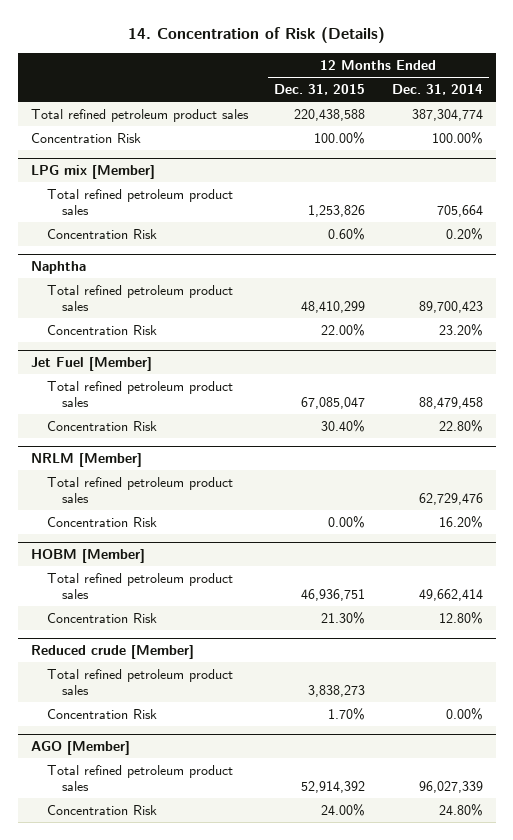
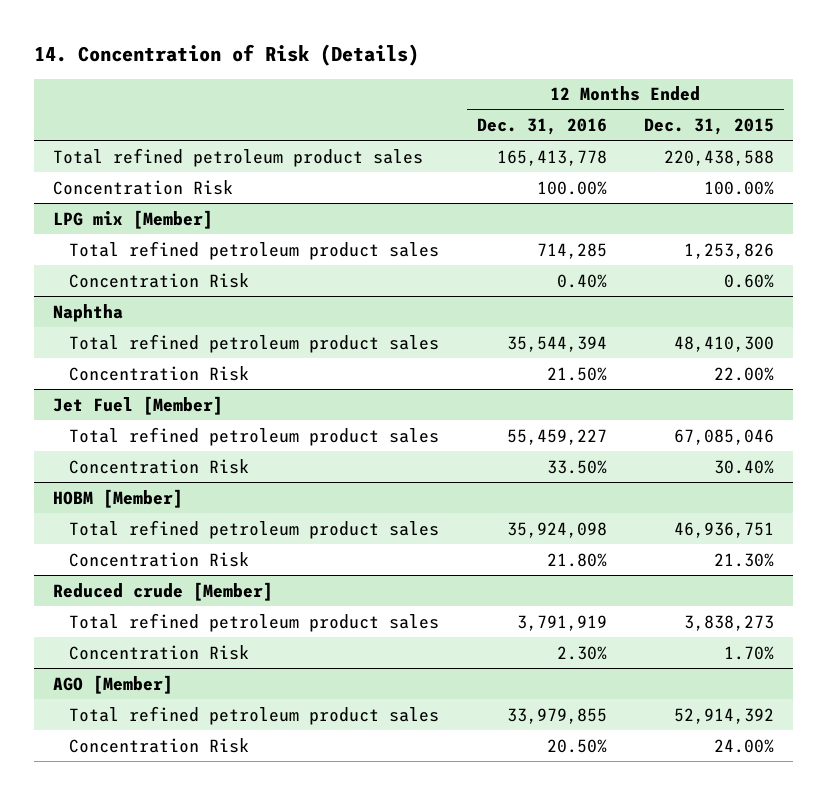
- | 12 Months Ended Dec. 31, 2015 | 12 Months Ended Dec. 31, 2014
+ | 12 Months Ended Dec. 31, 2016 | 12 Months Ended Dec. 31, 2015
@ Naphtha
- Total refined petroleum product sales | 48,410,299 | 89,700,423
+ Total refined petroleum product sales | 35,544,394 | 48,410,300
@ Jet Fuel [Member]
- Total refined petroleum product sales | 67,085,047 | 88,479,458
+ Total refined petroleum product sales | 55,459,227 | 67,085,046
- NRLM [Member]
- Total refined petroleum product sales | | 62,729,476
- Concentration Risk | 0.00% | 16.20%

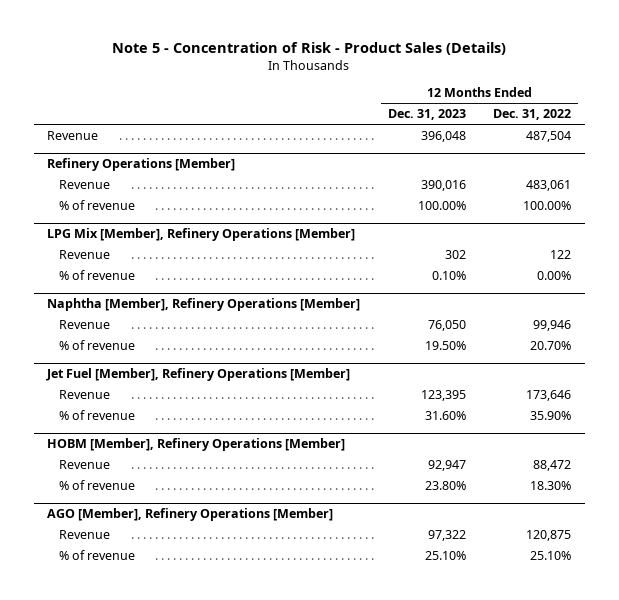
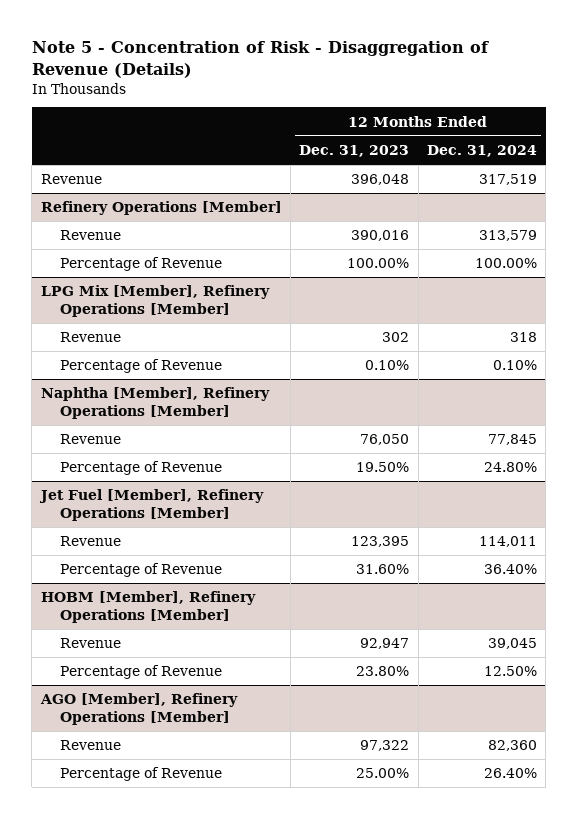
- Note 5 - Concentration of Risk - Product Sales (Details)
+ Note 5 - Concentration of Risk - Disaggregation of Revenue (Details)
- | 12 Months Ended Dec. 31, 2023 | 12 Months Ended Dec. 31, 2022
+ | 12 Months Ended Dec. 31, 2023 | 12 Months Ended Dec. 31, 2024
@ Refinery Operations [Member]
- % of revenue | 100.00% | 100.00%
+ Percentage of Revenue | 100.00% | 100.00%
@ LPG Mix [Member], Refinery Operations [Member]
- % of revenue | 0.10% | 0.00%
+ Percentage of Revenue | 0.10% | 0.10%
@ Naphtha [Member], Refinery Operations [Member]
- % of revenue | 19.50% | 20.70%
+ Percentage of Revenue | 19.50% | 24.80%
@ Jet Fuel [Member], Refinery Operations [Member]
- % of revenue | 31.60% | 35.90%
+ Percentage of Revenue | 31.60% | 36.40%
@ HOBM [Member], Refinery Operations [Member]
- % of revenue | 23.80% | 18.30%
+ Percentage of Revenue | 23.80% | 12.50%
@ AGO [Member], Refinery Operations [Member]
- % of revenue | 25.10% | 25.10%
+ Percentage of Revenue | 25.00% | 26.40%

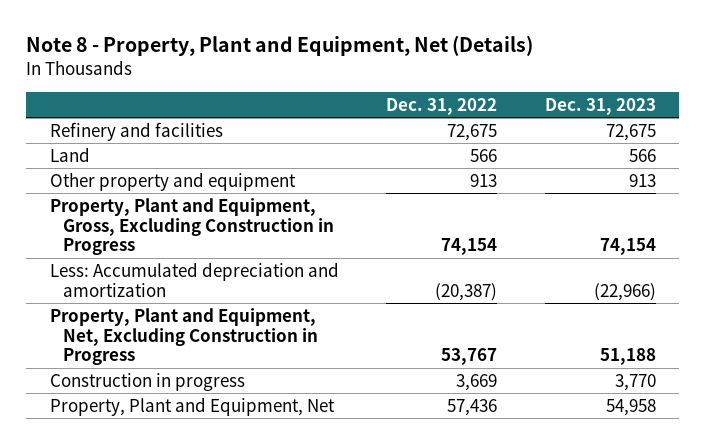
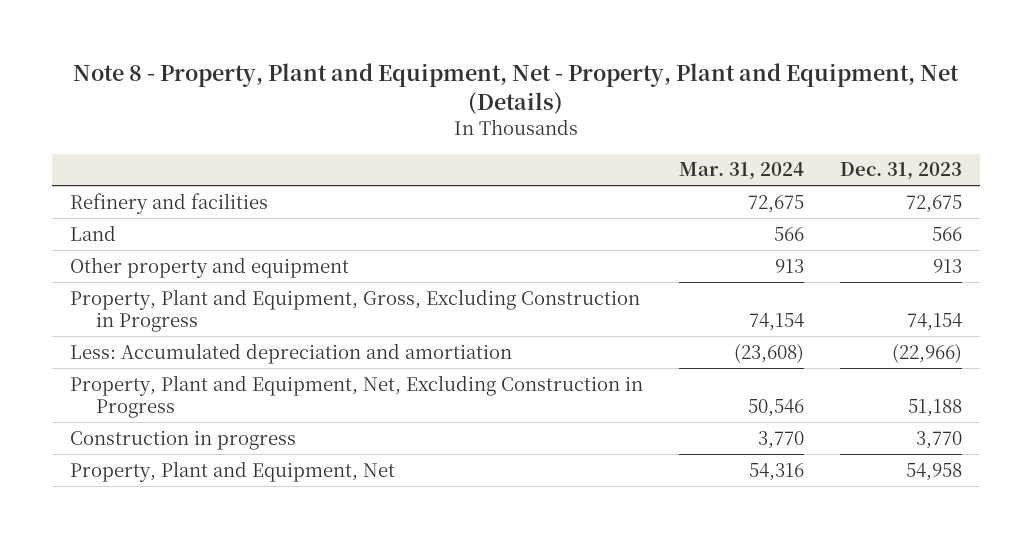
- Note 8 - Property, Plant and Equipment, Net (Details)
+ Note 8 - Property, Plant and Equipment, Net - Property, Plant and Equipment, Net (Details)
- | Dec. 31, 2022 | Dec. 31, 2023
+ | Mar. 31, 2024 | Dec. 31, 2023
- Less: Accumulated depreciation and amortization | (20,387) | (22,966)
+ Less: Accumulated depreciation and amortiation | (23,608) | (22,966)

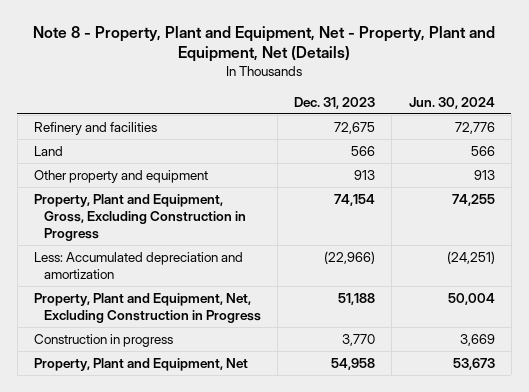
- | Mar. 31, 2024 | Dec. 31, 2023
+ | Dec. 31, 2023 | Jun. 30, 2024
- Less: Accumulated depreciation and amortiation | (23,608) | (22,966)
+ Less: Accumulated depreciation and amortization | (22,966) | (24,251)

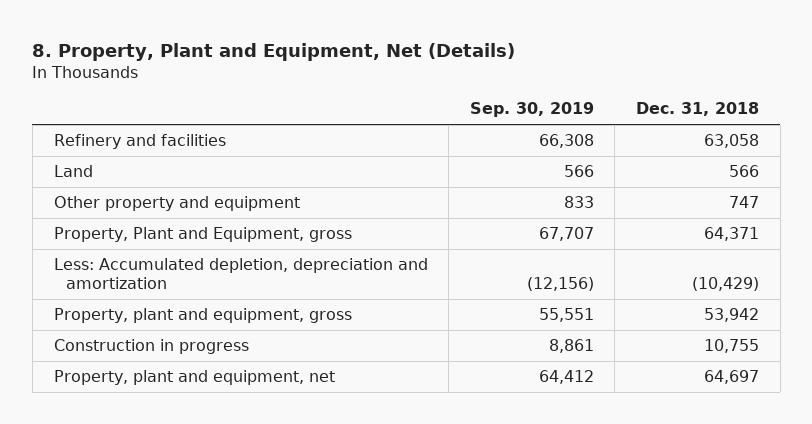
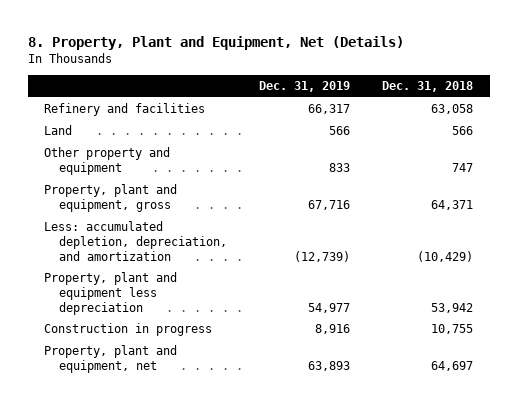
- | Sep. 30, 2019 | Dec. 31, 2018
+ | Dec. 31, 2019 | Dec. 31, 2018
- Property, Plant and Equipment, gross | 67,707 | 64,371
- Less: Accumulated depletion, depreciation and amortization | (12,156) | (10,429)
- Property, plant and equipment, gross | 55,551 | 53,942
+ Property, plant and equipment, gross | 67,716 | 64,371
+ Less: accumulated depletion, depreciation, and amortization | (12,739) | (10,429)
+ Property, plant and equipment less depreciation | 54,977 | 53,942

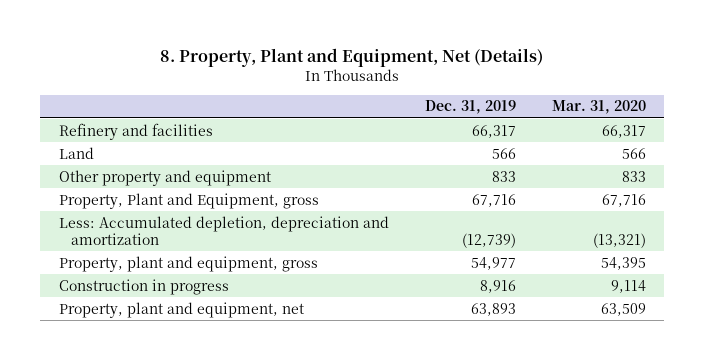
- | Dec. 31, 2019 | Dec. 31, 2018
+ | Dec. 31, 2019 | Mar. 31, 2020
- Property, plant and equipment, gross | 67,716 | 64,371
- Less: accumulated depletion, depreciation, and amortization | (12,739) | (10,429)
- Property, plant and equipment less depreciation | 54,977 | 53,942
+ Property, Plant and Equipment, gross | 67,716 | 67,716
+ Less: Accumulated depletion, depreciation and amortization | (12,739) | (13,321)
+ Property, plant and equipment, gross | 54,977 | 54,395

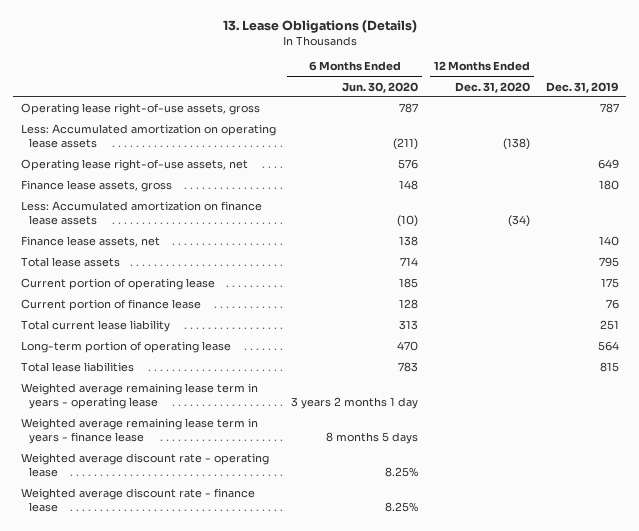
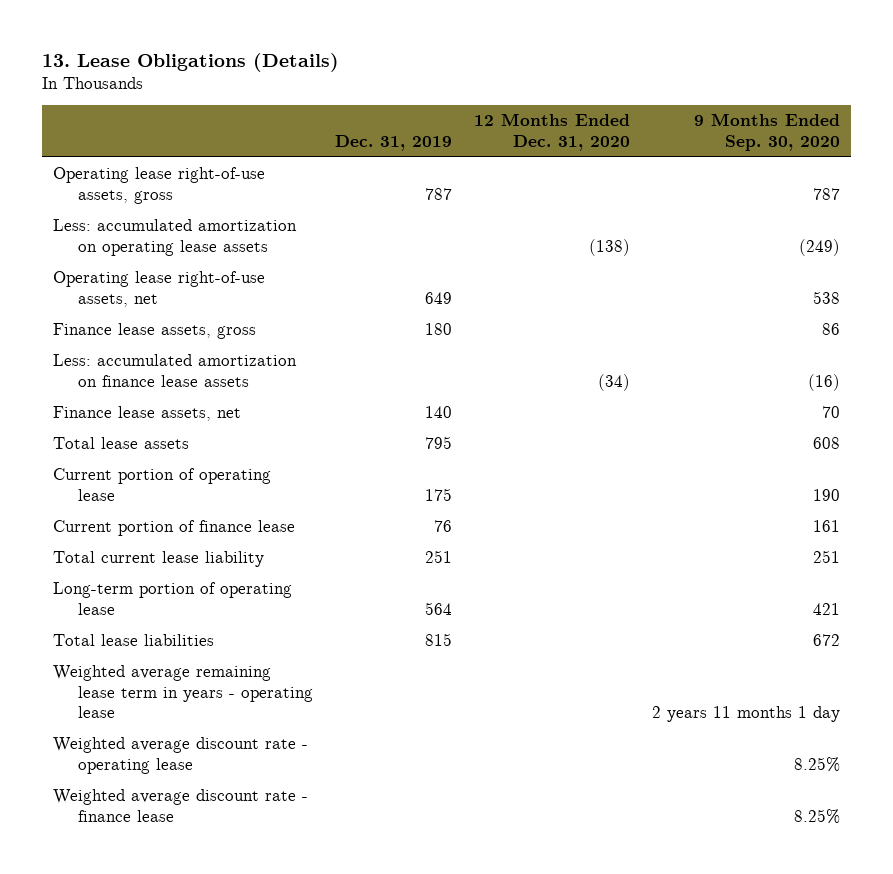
- | 6 Months Ended Jun. 30, 2020 | 12 Months Ended Dec. 31, 2020 | Dec. 31, 2019
+ | Dec. 31, 2019 | 12 Months Ended Dec. 31, 2020 | 9 Months Ended Sep. 30, 2020
- Less: Accumulated amortization on operating lease assets | (211) | (138) |
+ Less: accumulated amortization on operating lease assets | | (138) | (249)
- Less: Accumulated amortization on finance lease assets | (10) | (34) |
+ Less: accumulated amortization on finance lease assets | | (34) | (16)
- Weighted average remaining lease term in years - finance lease | 8 months 5 days | |

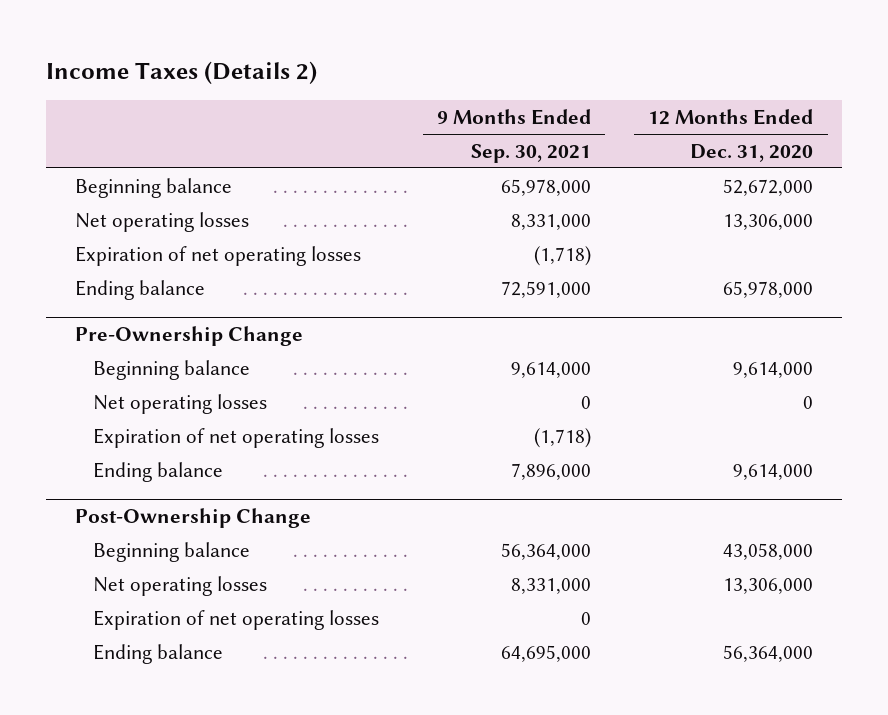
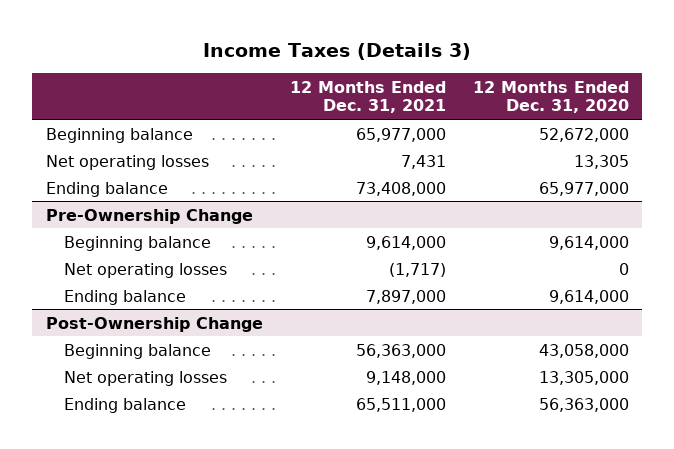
- Income Taxes (Details 2)
+ Income Taxes (Details 3)
- | 9 Months Ended Sep. 30, 2021 | 12 Months Ended Dec. 31, 2020
+ | 12 Months Ended Dec. 31, 2021 | 12 Months Ended Dec. 31, 2020
- Net operating losses | 8,331,000 | 13,306,000
- Expiration of net operating losses | (1,718) |
- Ending balance | 72,591,000 | 65,978,000
+ Net operating losses | 7,431 | 13,305
+ Ending balance | 73,408,000 | 65,977,000
@ Pre-Ownership Change
- Expiration of net operating losses | (1,718) |
@ Post-Ownership Change
- Net operating losses | 8,331,000 | 13,306,000
- Expiration of net operating losses | 0 |
- Ending balance | 64,695,000 | 56,364,000
+ Net operating losses | 9,148,000 | 13,305,000
+ Ending balance | 65,511,000 | 56,363,000

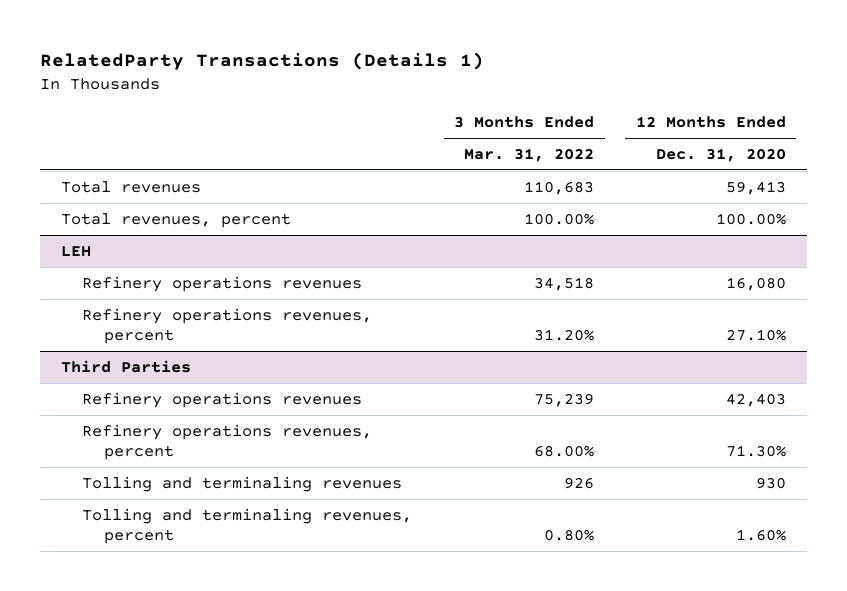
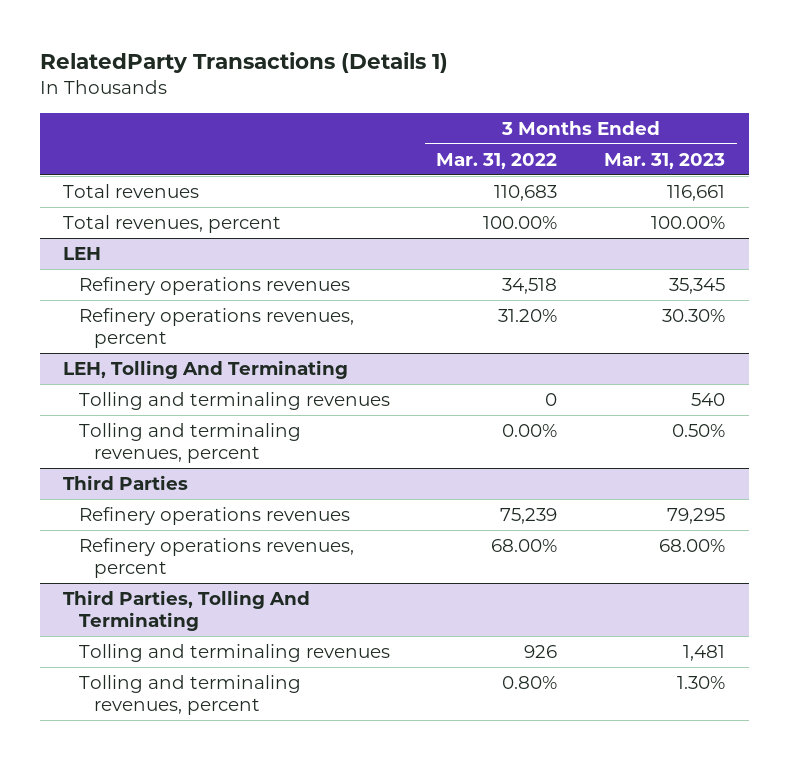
- | 3 Months Ended Mar. 31, 2022 | 12 Months Ended Dec. 31, 2020
+ | 3 Months Ended Mar. 31, 2022 | 3 Months Ended Mar. 31, 2023
+ LEH, Tolling And Terminating
+ Tolling and terminaling revenues | 0 | 540
+ Tolling and terminaling revenues, percent | 0.00% | 0.50%
+ Third Parties, Tolling And Terminating

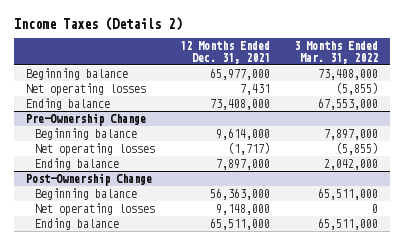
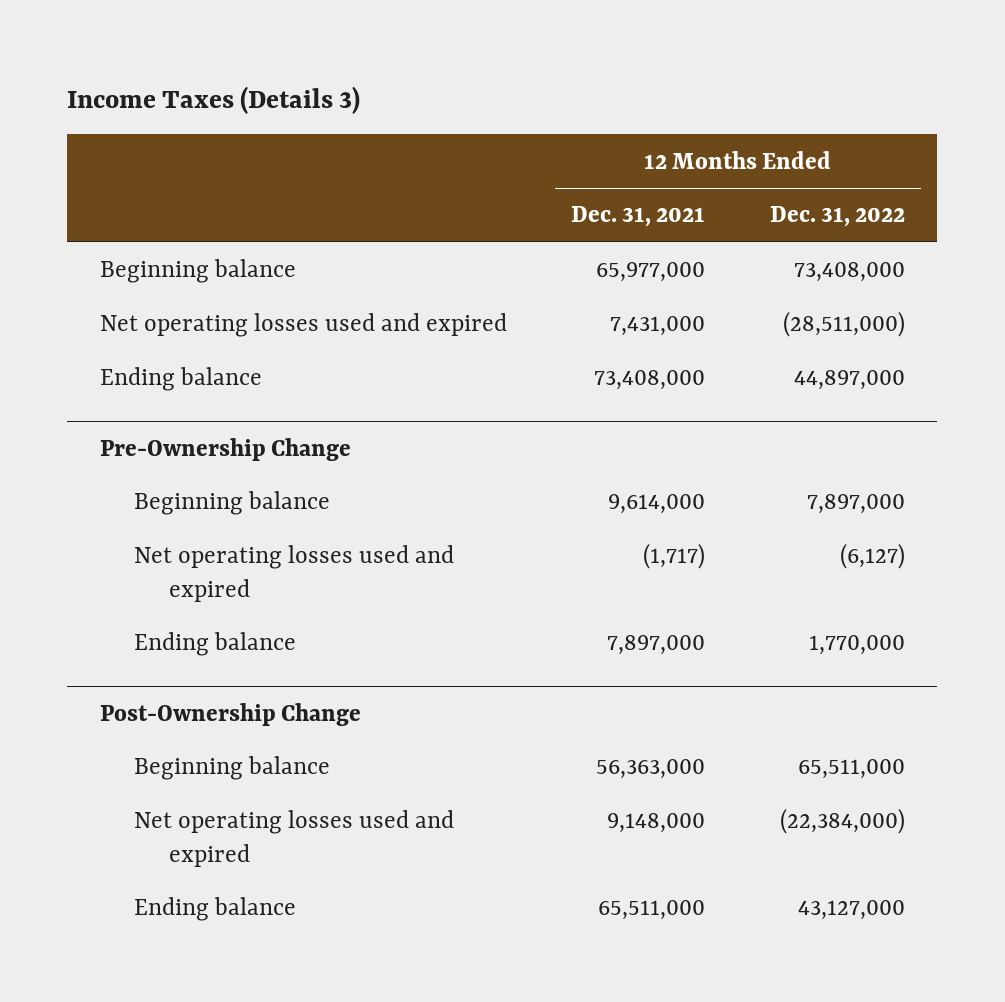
- Income Taxes (Details 2)
+ Income Taxes (Details 3)
- | 12 Months Ended Dec. 31, 2021 | 3 Months Ended Mar. 31, 2022
+ | 12 Months Ended Dec. 31, 2021 | 12 Months Ended Dec. 31, 2022
- Net operating losses | 7,431 | (5,855)
+ Net operating losses used and expired | 7,431,000 | (28,511,000)
@ Pre-Ownership Change
- Net operating losses | (1,717) | (5,855)
+ Net operating losses used and expired | (1,717) | (6,127)
@ Post-Ownership Change
- Net operating losses | 9,148,000 | 0
+ Net operating losses used and expired | 9,148,000 | (22,384,000)

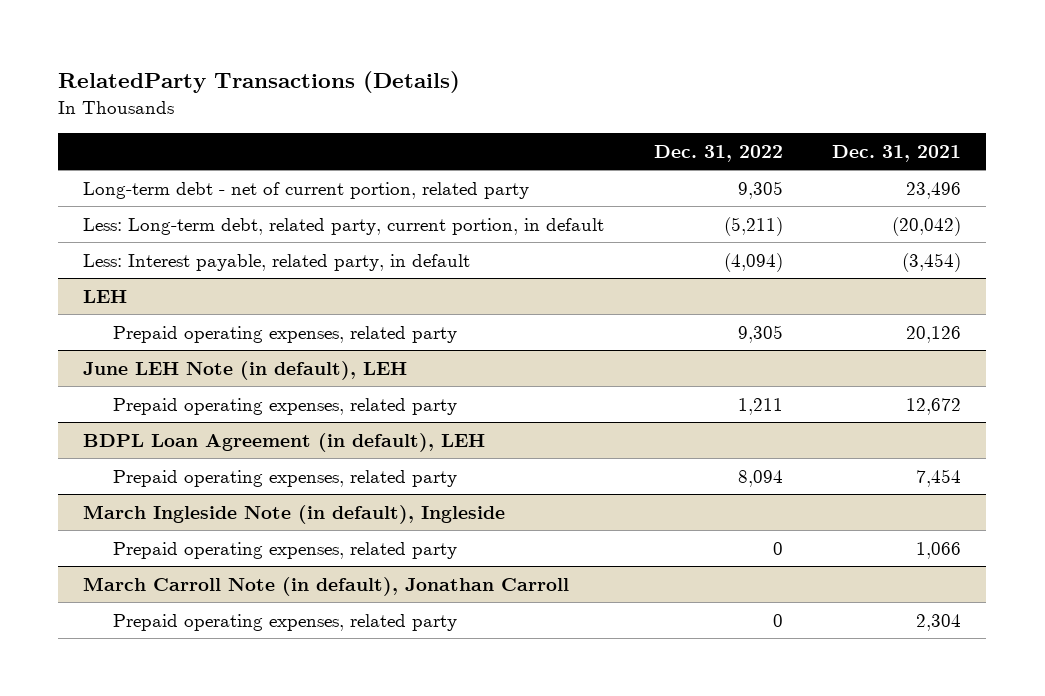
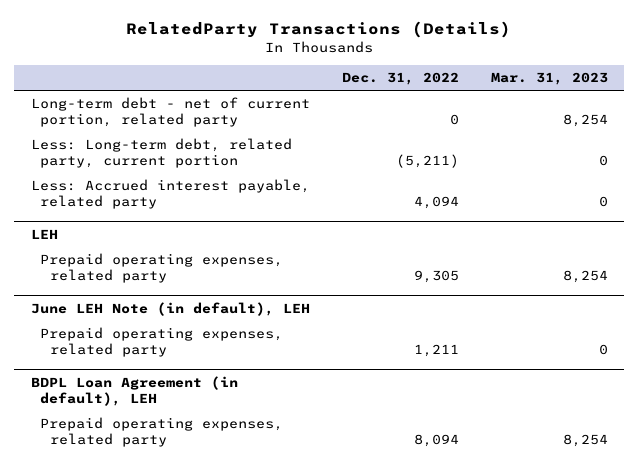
- | Dec. 31, 2022 | Dec. 31, 2021
+ | Dec. 31, 2022 | Mar. 31, 2023
- Long-term debt - net of current portion, related party | 9,305 | 23,496
- Less: Long-term debt, related party, current portion, in default | (5,211) | (20,042)
- Less: Interest payable, related party, in default | (4,094) | (3,454)
+ Long-term debt - net of current portion, related party | 0 | 8,254
+ Less: Long-term debt, related party, current portion | (5,211) | 0
+ Less: Accrued interest payable, related party | 4,094 | 0
- March Ingleside Note (in default), Ingleside
- Prepaid operating expenses, related party | 0 | 1,066
- March Carroll Note (in default), Jonathan Carroll
- Prepaid operating expenses, related party | 0 | 2,304

